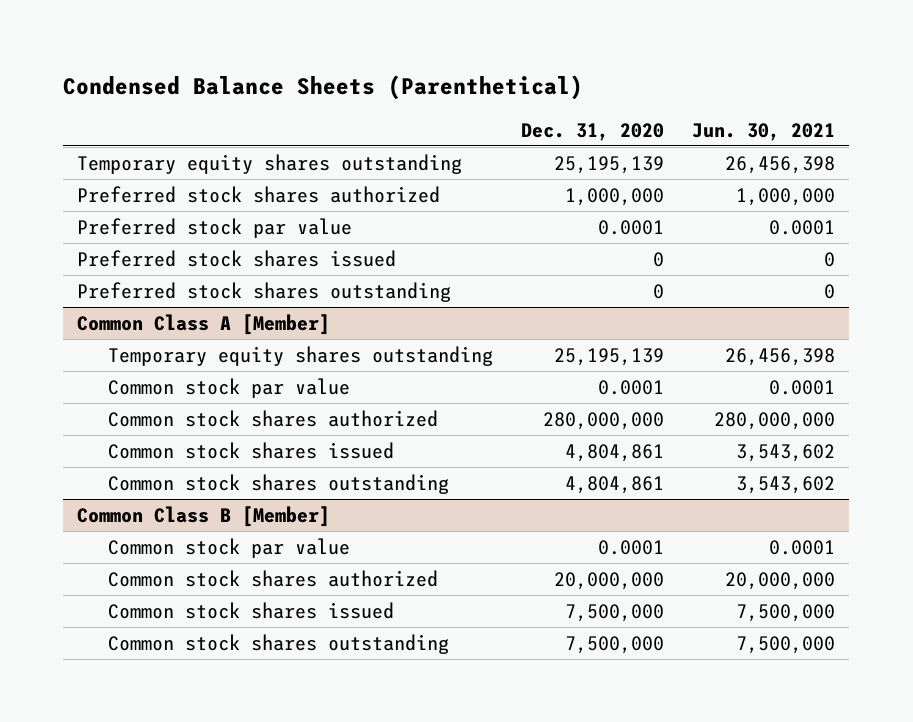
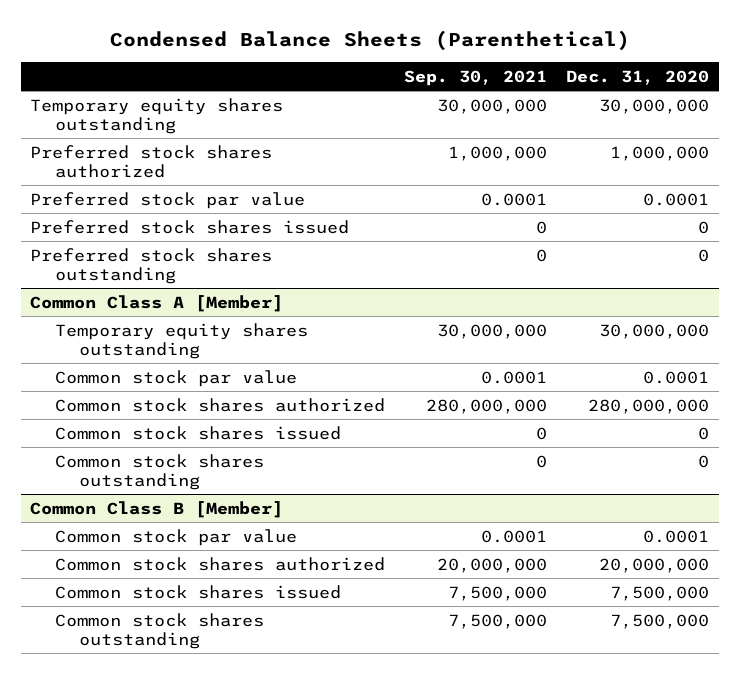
- | Dec. 31, 2020 | Jun. 30, 2021
+ | Sep. 30, 2021 | Dec. 31, 2020
- Temporary equity shares outstanding | 25,195,139 | 26,456,398
+ Temporary equity shares outstanding | 30,000,000 | 30,000,000
@ Common Class A [Member]
- Temporary equity shares outstanding | 25,195,139 | 26,456,398
+ Temporary equity shares outstanding | 30,000,000 | 30,000,000
- Common stock shares issued | 4,804,861 | 3,543,602
- Common stock shares outstanding | 4,804,861 | 3,543,602
+ Common stock shares issued | 0 | 0
+ Common stock shares outstanding | 0 | 0

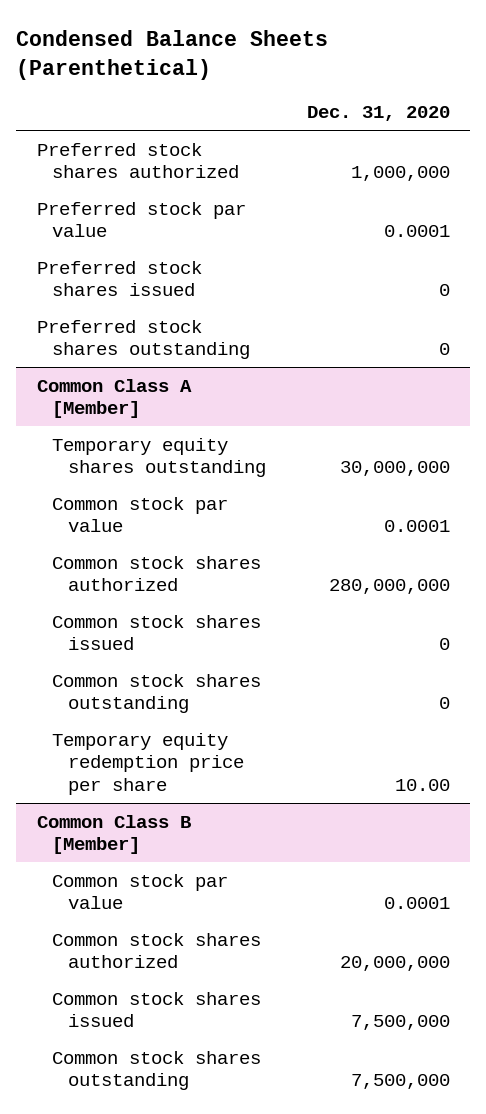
- | Sep. 30, 2021 | Dec. 31, 2020
+ | Dec. 31, 2020
- Temporary equity shares outstanding | 30,000,000 | 30,000,000
@ Common Class A [Member]
+ Temporary equity redemption price per share | 10.00

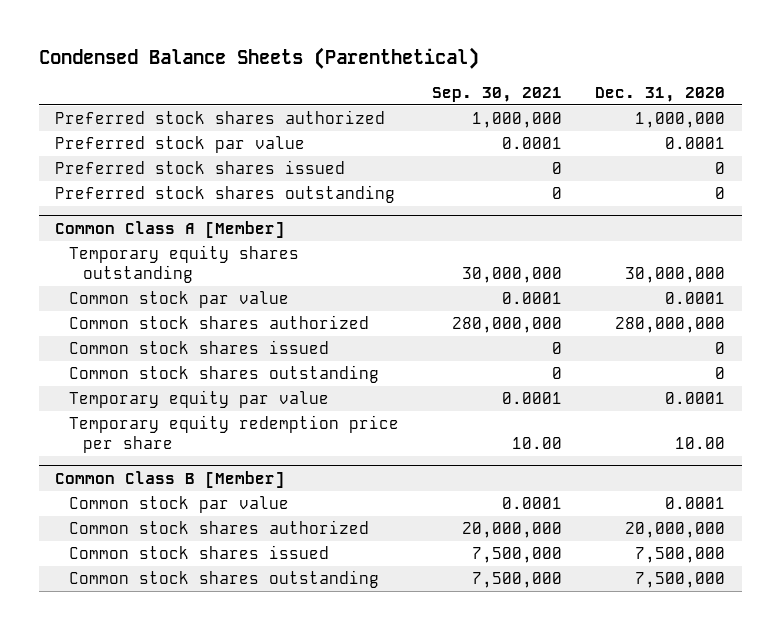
- | Dec. 31, 2020
+ | Sep. 30, 2021 | Dec. 31, 2020
@ Common Class A [Member]
+ Temporary equity par value | 0.0001 | 0.0001

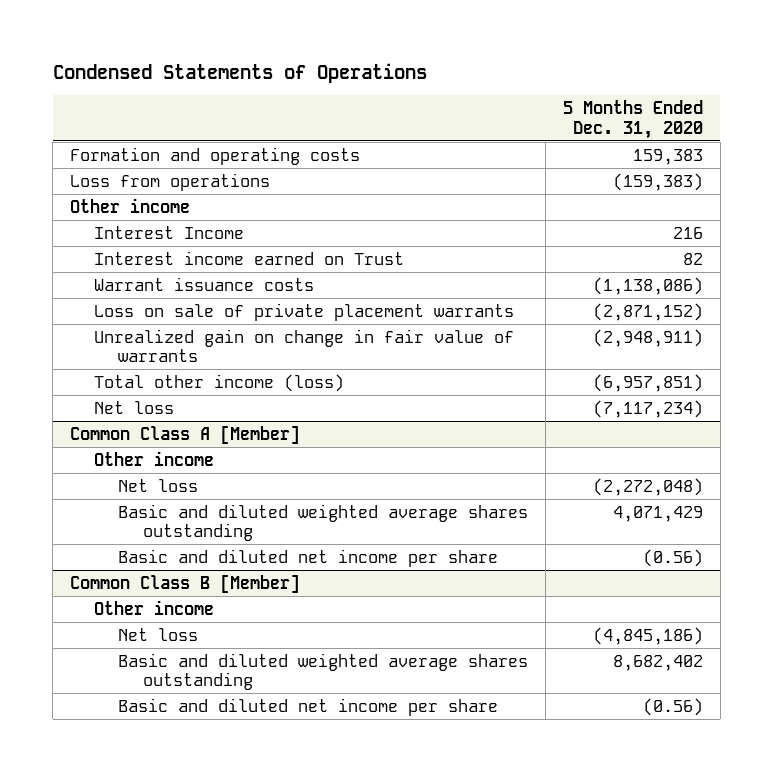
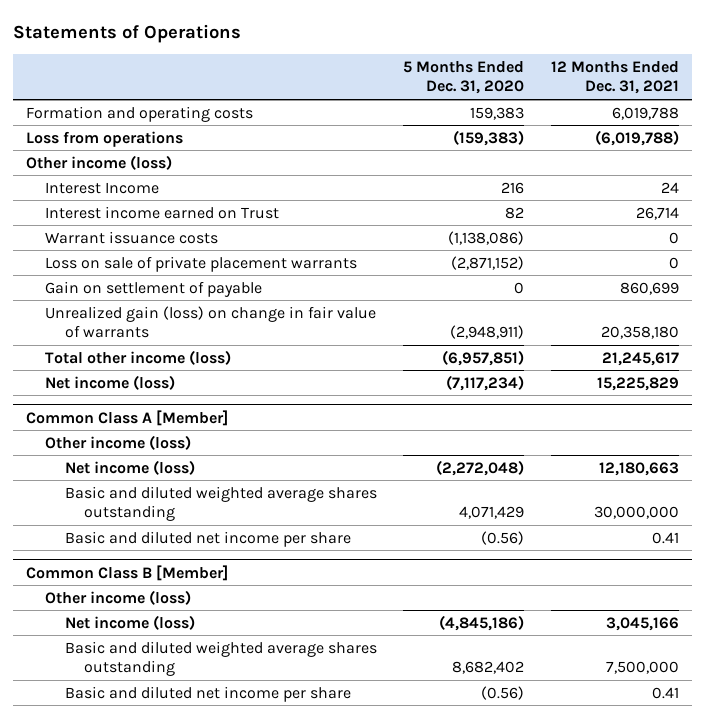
- Condensed Statements of Operations
+ Statements of Operations
- | 5 Months Ended Dec. 31, 2020
+ | 5 Months Ended Dec. 31, 2020 | 12 Months Ended Dec. 31, 2021
- Other income
+ Other income (loss)
- Unrealized gain on change in fair value of warrants | (2,948,911)
+ Gain on settlement of payable | 0 | 860,699
+ Unrealized gain (loss) on change in fair value of warrants | (2,948,911) | 20,358,180
- Net loss | (7,117,234)
+ Net income (loss) | (7,117,234) | 15,225,829
@ Common Class A [Member]
- Other income
- Net loss | (2,272,048)
+ Other income (loss)
+ Net income (loss) | (2,272,048) | 12,180,663
@ Common Class B [Member]
- Other income
- Net loss | (4,845,186)
+ Other income (loss)
+ Net income (loss) | (4,845,186) | 3,045,166

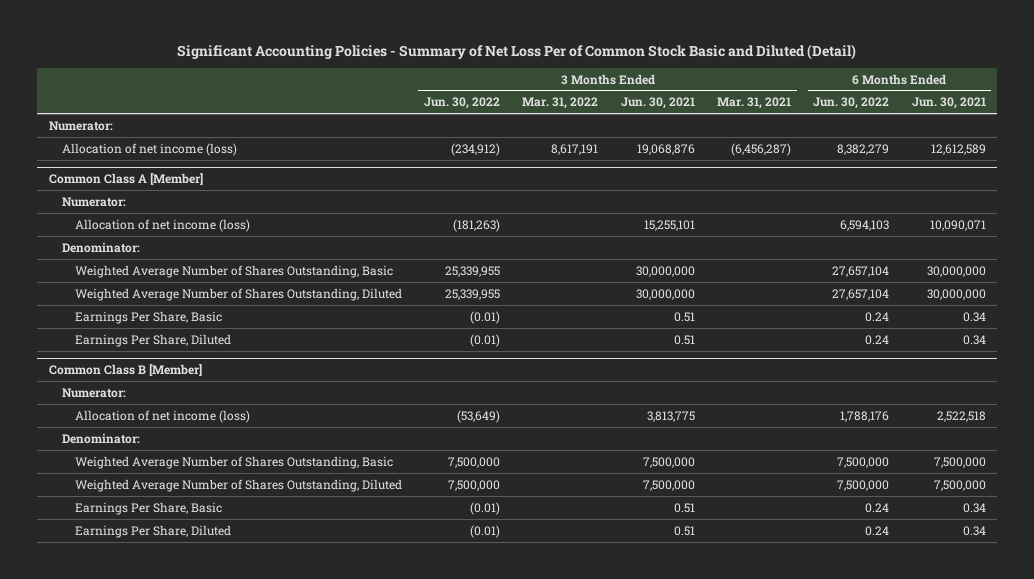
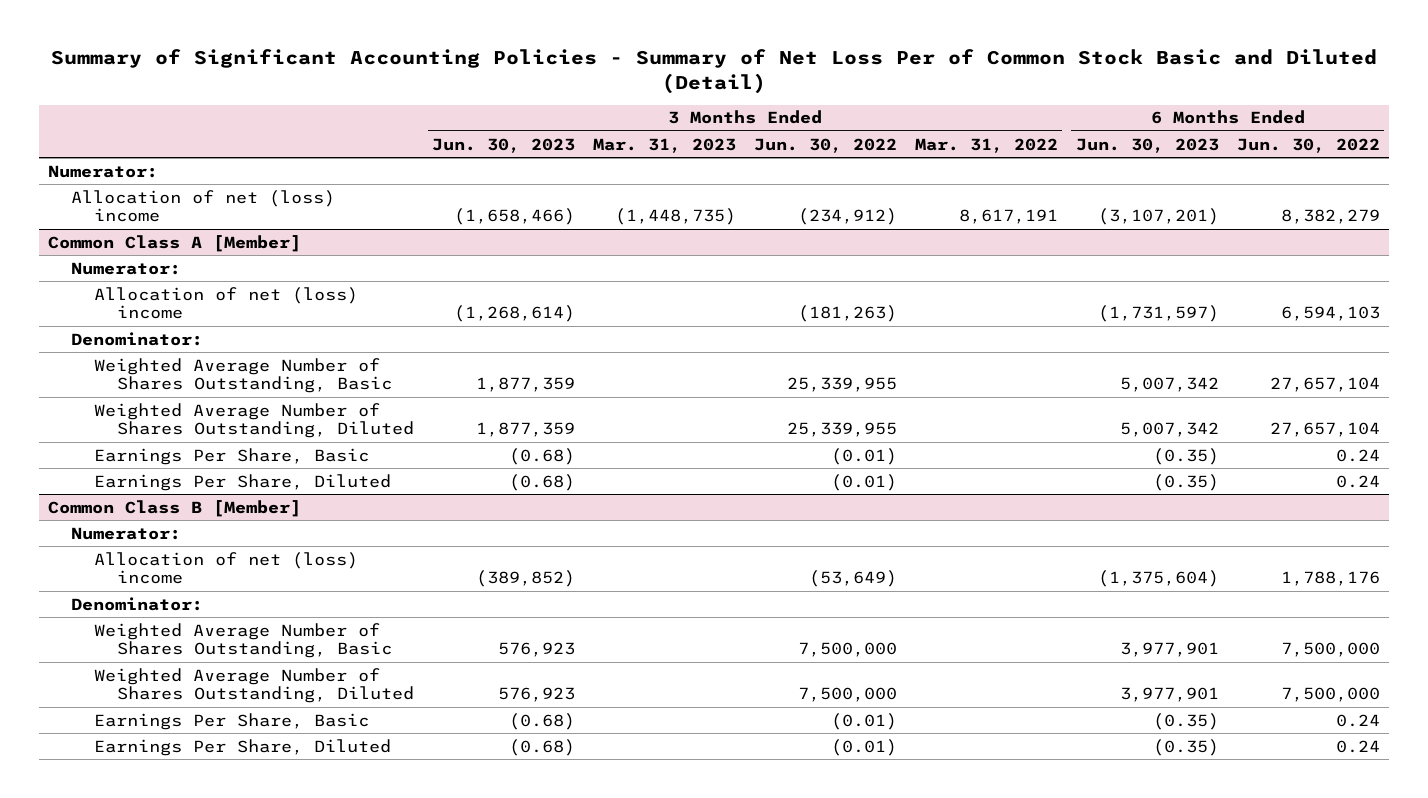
- Significant Accounting Policies - Summary of Net Loss Per of Common Stock Basic and Diluted (Detail)
+ Summary of Significant Accounting Policies - Summary of Net Loss Per of Common Stock Basic and Diluted (Detail)
- | 3 Months Ended Jun. 30, 2022 | 3 Months Ended Mar. 31, 2022 | 3 Months Ended Jun. 30, 2021 | 3 Months Ended Mar. 31, 2021 | 6 Months Ended Jun. 30, 2022 | 6 Months Ended Jun. 30, 2021
+ | 3 Months Ended Jun. 30, 2023 | 3 Months Ended Mar. 31, 2023 | 3 Months Ended Jun. 30, 2022 | 3 Months Ended Mar. 31, 2022 | 6 Months Ended Jun. 30, 2023 | 6 Months Ended Jun. 30, 2022
- Allocation of net income (loss) | (234,912) | 8,617,191 | 19,068,876 | (6,456,287) | 8,382,279 | 12,612,589
+ Allocation of net (loss) income | (1,658,466) | (1,448,735) | (234,912) | 8,617,191 | (3,107,201) | 8,382,279
@ Common Class A [Member]
- Allocation of net income (loss) | (181,263) | | 15,255,101 | | 6,594,103 | 10,090,071
+ Allocation of net (loss) income | (1,268,614) | | (181,263) | | (1,731,597) | 6,594,103
@ Common Class B [Member]
- Allocation of net income (loss) | (53,649) | | 3,813,775 | | 1,788,176 | 2,522,518
+ Allocation of net (loss) income | (389,852) | | (53,649) | | (1,375,604) | 1,788,176

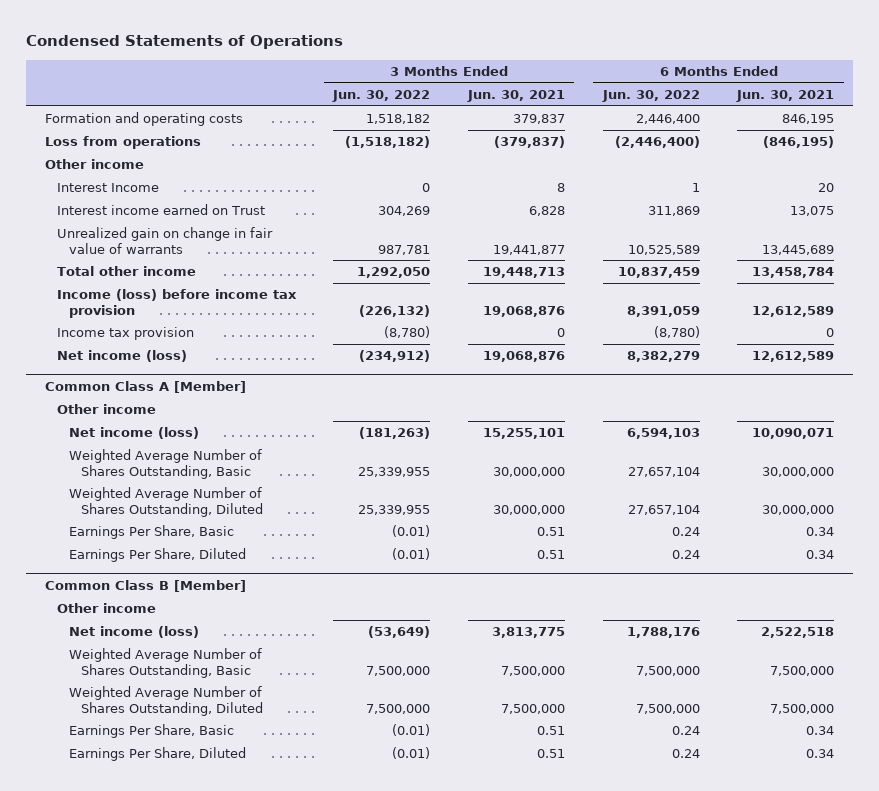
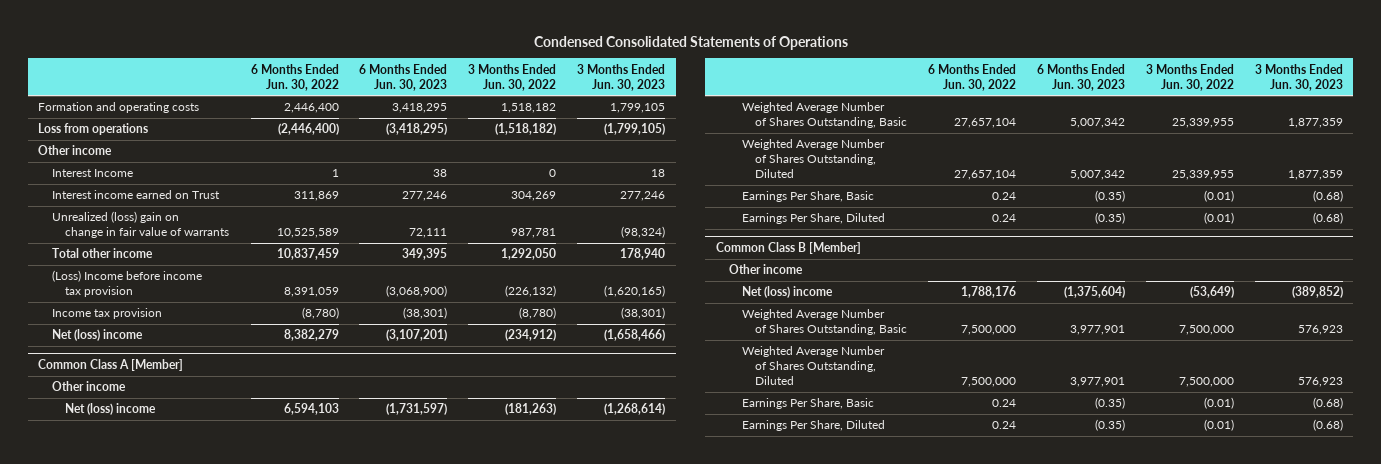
- Condensed Statements of Operations
+ Condensed Consolidated Statements of Operations
- | 3 Months Ended Jun. 30, 2022 | 3 Months Ended Jun. 30, 2021 | 6 Months Ended Jun. 30, 2022 | 6 Months Ended Jun. 30, 2021
+ | 6 Months Ended Jun. 30, 2022 | 6 Months Ended Jun. 30, 2023 | 3 Months Ended Jun. 30, 2022 | 3 Months Ended Jun. 30, 2023
- Unrealized gain on change in fair value of warrants | 987,781 | 19,441,877 | 10,525,589 | 13,445,689
+ Unrealized (loss) gain on change in fair value of warrants | 10,525,589 | 72,111 | 987,781 | (98,324)
- Income (loss) before income tax provision | (226,132) | 19,068,876 | 8,391,059 | 12,612,589
+ (Loss) Income before income tax provision | 8,391,059 | (3,068,900) | (226,132) | (1,620,165)
- Net income (loss) | (234,912) | 19,068,876 | 8,382,279 | 12,612,589
+ Net (loss) income | 8,382,279 | (3,107,201) | (234,912) | (1,658,466)
@ Common Class A [Member]
- Net income (loss) | (181,263) | 15,255,101 | 6,594,103 | 10,090,071
+ Net (loss) income | 6,594,103 | (1,731,597) | (181,263) | (1,268,614)
@ Common Class B [Member]
- Net income (loss) | (53,649) | 3,813,775 | 1,788,176 | 2,522,518
+ Net (loss) income | 1,788,176 | (1,375,604) | (53,649) | (389,852)

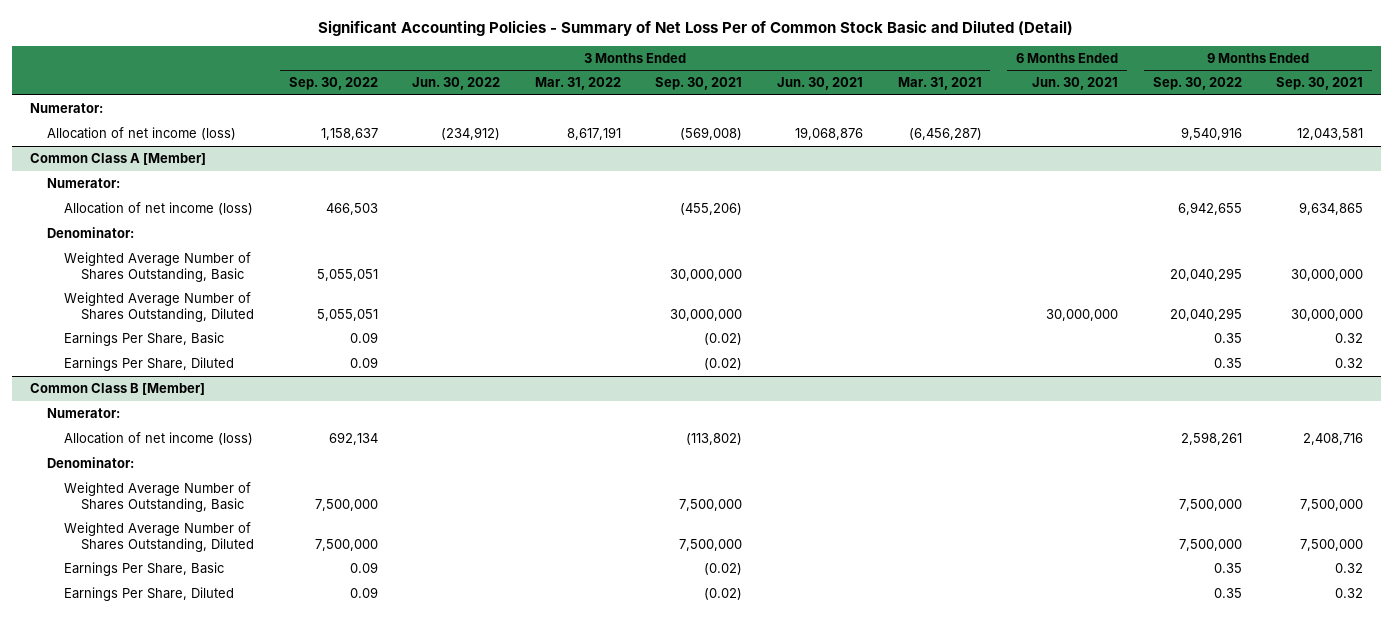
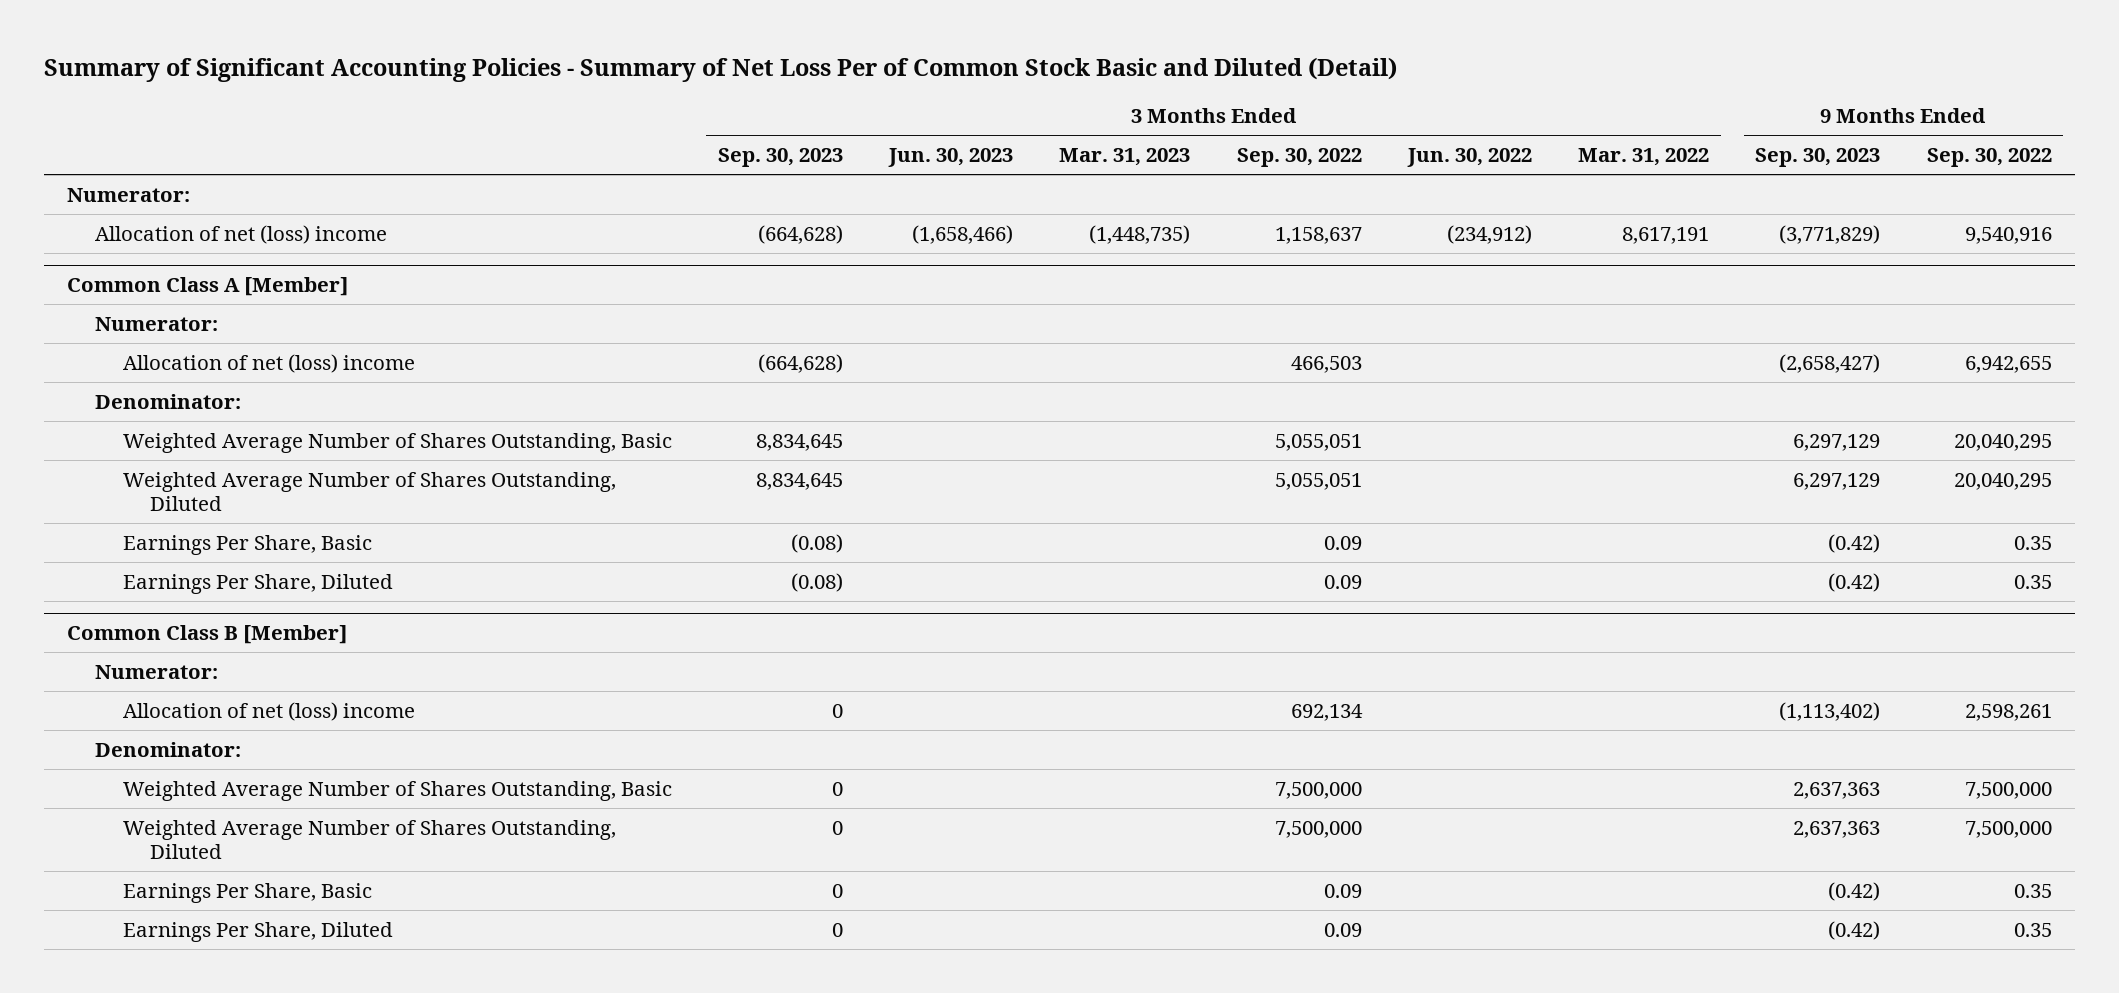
- Significant Accounting Policies - Summary of Net Loss Per of Common Stock Basic and Diluted (Detail)
+ Summary of Significant Accounting Policies - Summary of Net Loss Per of Common Stock Basic and Diluted (Detail)
- | 3 Months Ended Sep. 30, 2022 | 3 Months Ended Jun. 30, 2022 | 3 Months Ended Mar. 31, 2022 | 3 Months Ended Sep. 30, 2021 | 3 Months Ended Jun. 30, 2021 | 3 Months Ended Mar. 31, 2021 | 6 Months Ended Jun. 30, 2021 | 9 Months Ended Sep. 30, 2022 | 9 Months Ended Sep. 30, 2021
+ | 3 Months Ended Sep. 30, 2023 | 3 Months Ended Jun. 30, 2023 | 3 Months Ended Mar. 31, 2023 | 3 Months Ended Sep. 30, 2022 | 3 Months Ended Jun. 30, 2022 | 3 Months Ended Mar. 31, 2022 | 9 Months Ended Sep. 30, 2023 | 9 Months Ended Sep. 30, 2022
- Allocation of net income (loss) | 1,158,637 | (234,912) | 8,617,191 | (569,008) | 19,068,876 | (6,456,287) | | 9,540,916 | 12,043,581
+ Allocation of net (loss) income | (664,628) | (1,658,466) | (1,448,735) | 1,158,637 | (234,912) | 8,617,191 | (3,771,829) | 9,540,916
@ Common Class A [Member]
- Allocation of net income (loss) | 466,503 | | | (455,206) | | | | 6,942,655 | 9,634,865
+ Allocation of net (loss) income | (664,628) | | | 466,503 | | | (2,658,427) | 6,942,655
@ Common Class B [Member]
- Allocation of net income (loss) | 692,134 | | | (113,802) | | | | 2,598,261 | 2,408,716
+ Allocation of net (loss) income | 0 | | | 692,134 | | | (1,113,402) | 2,598,261

